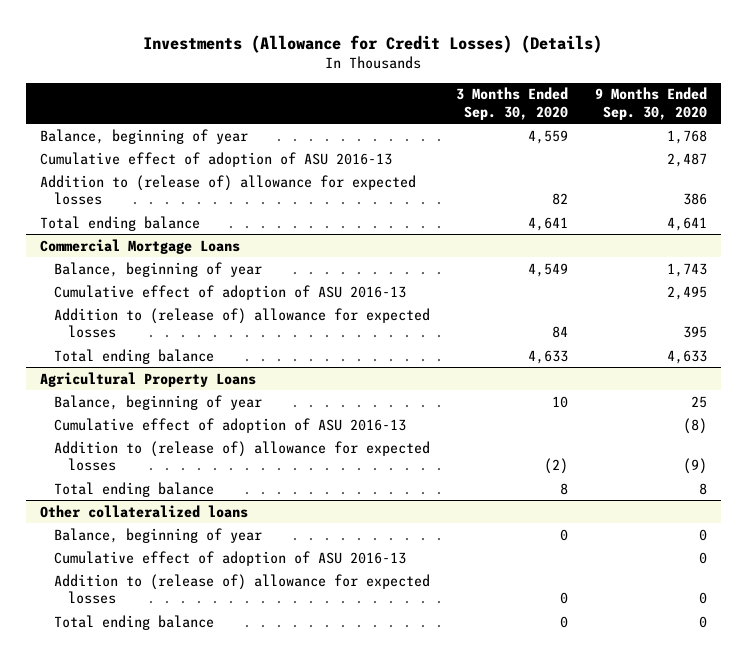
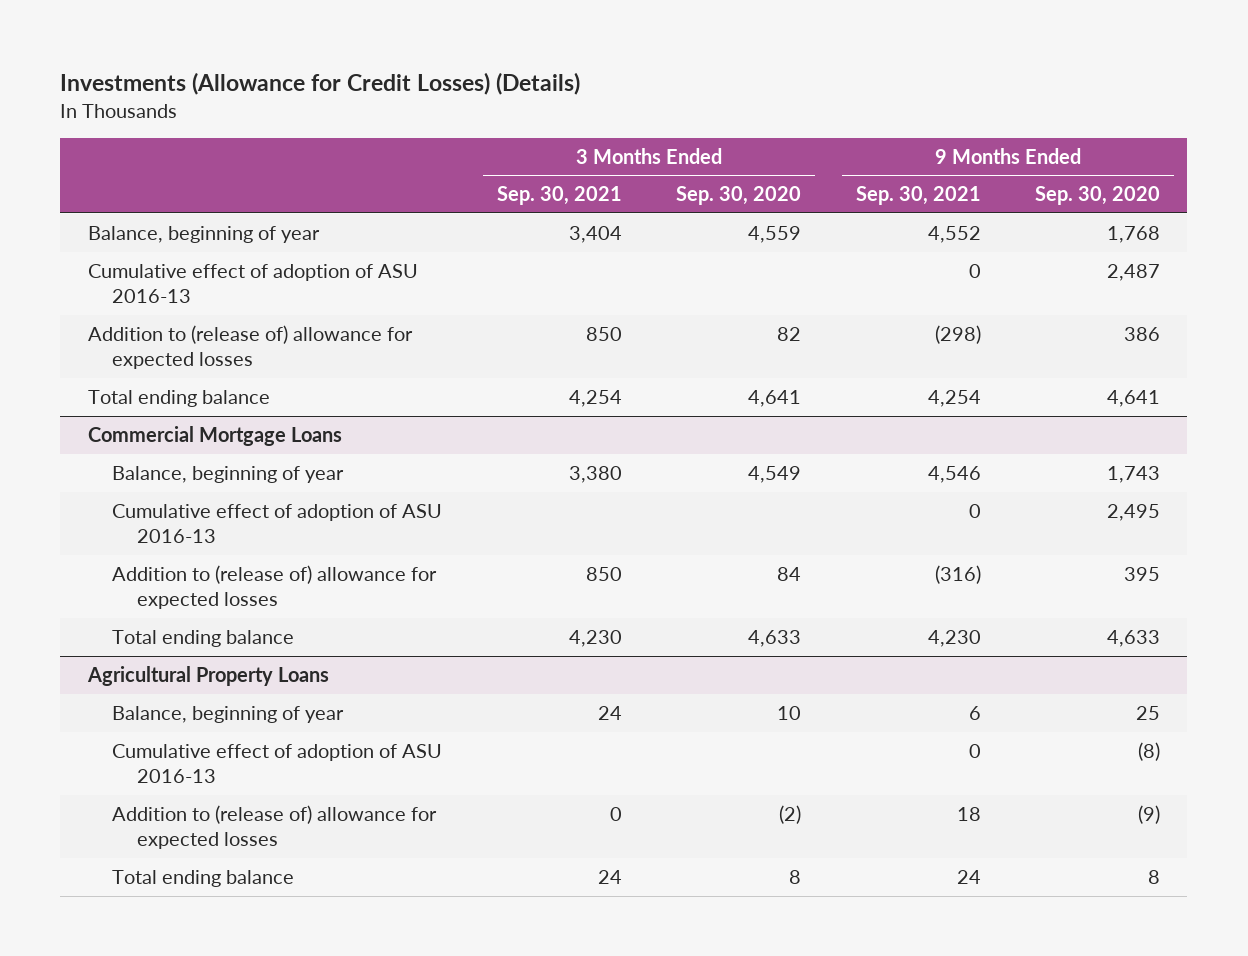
- | 3 Months Ended Sep. 30, 2020 | 9 Months Ended Sep. 30, 2020
+ | 3 Months Ended Sep. 30, 2021 | 3 Months Ended Sep. 30, 2020 | 9 Months Ended Sep. 30, 2021 | 9 Months Ended Sep. 30, 2020
- Other collateralized loans
- Balance, beginning of year | 0 | 0
- Cumulative effect of adoption of ASU 2016-13 | | 0
- Addition to (release of) allowance for expected losses | 0 | 0
- Total ending balance | 0 | 0

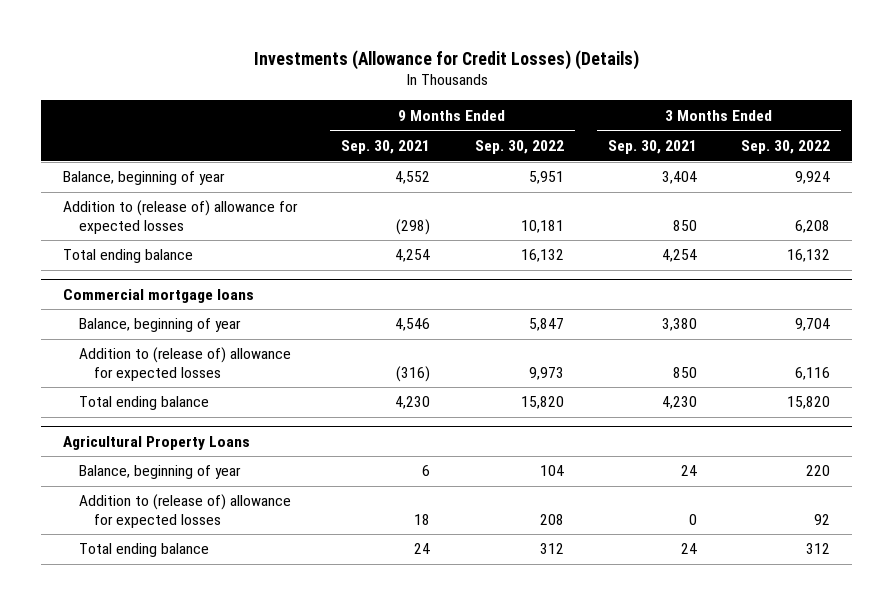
- | 3 Months Ended Sep. 30, 2021 | 3 Months Ended Sep. 30, 2020 | 9 Months Ended Sep. 30, 2021 | 9 Months Ended Sep. 30, 2020
+ | 9 Months Ended Sep. 30, 2021 | 9 Months Ended Sep. 30, 2022 | 3 Months Ended Sep. 30, 2021 | 3 Months Ended Sep. 30, 2022
- Cumulative effect of adoption of ASU 2016-13 | | | 0 | 2,487
- Commercial Mortgage Loans
+ Commercial mortgage loans
- Cumulative effect of adoption of ASU 2016-13 | | | 0 | 2,495
@ Agricultural Property Loans
- Cumulative effect of adoption of ASU 2016-13 | | | 0 | (8)

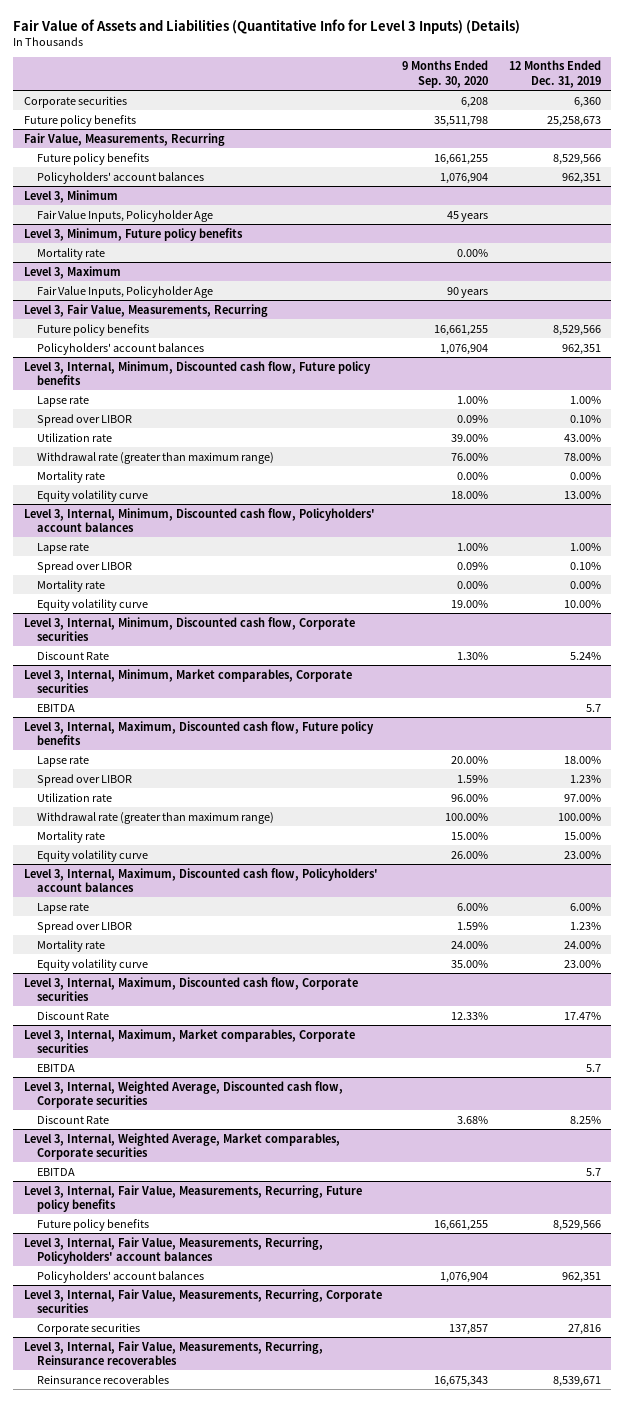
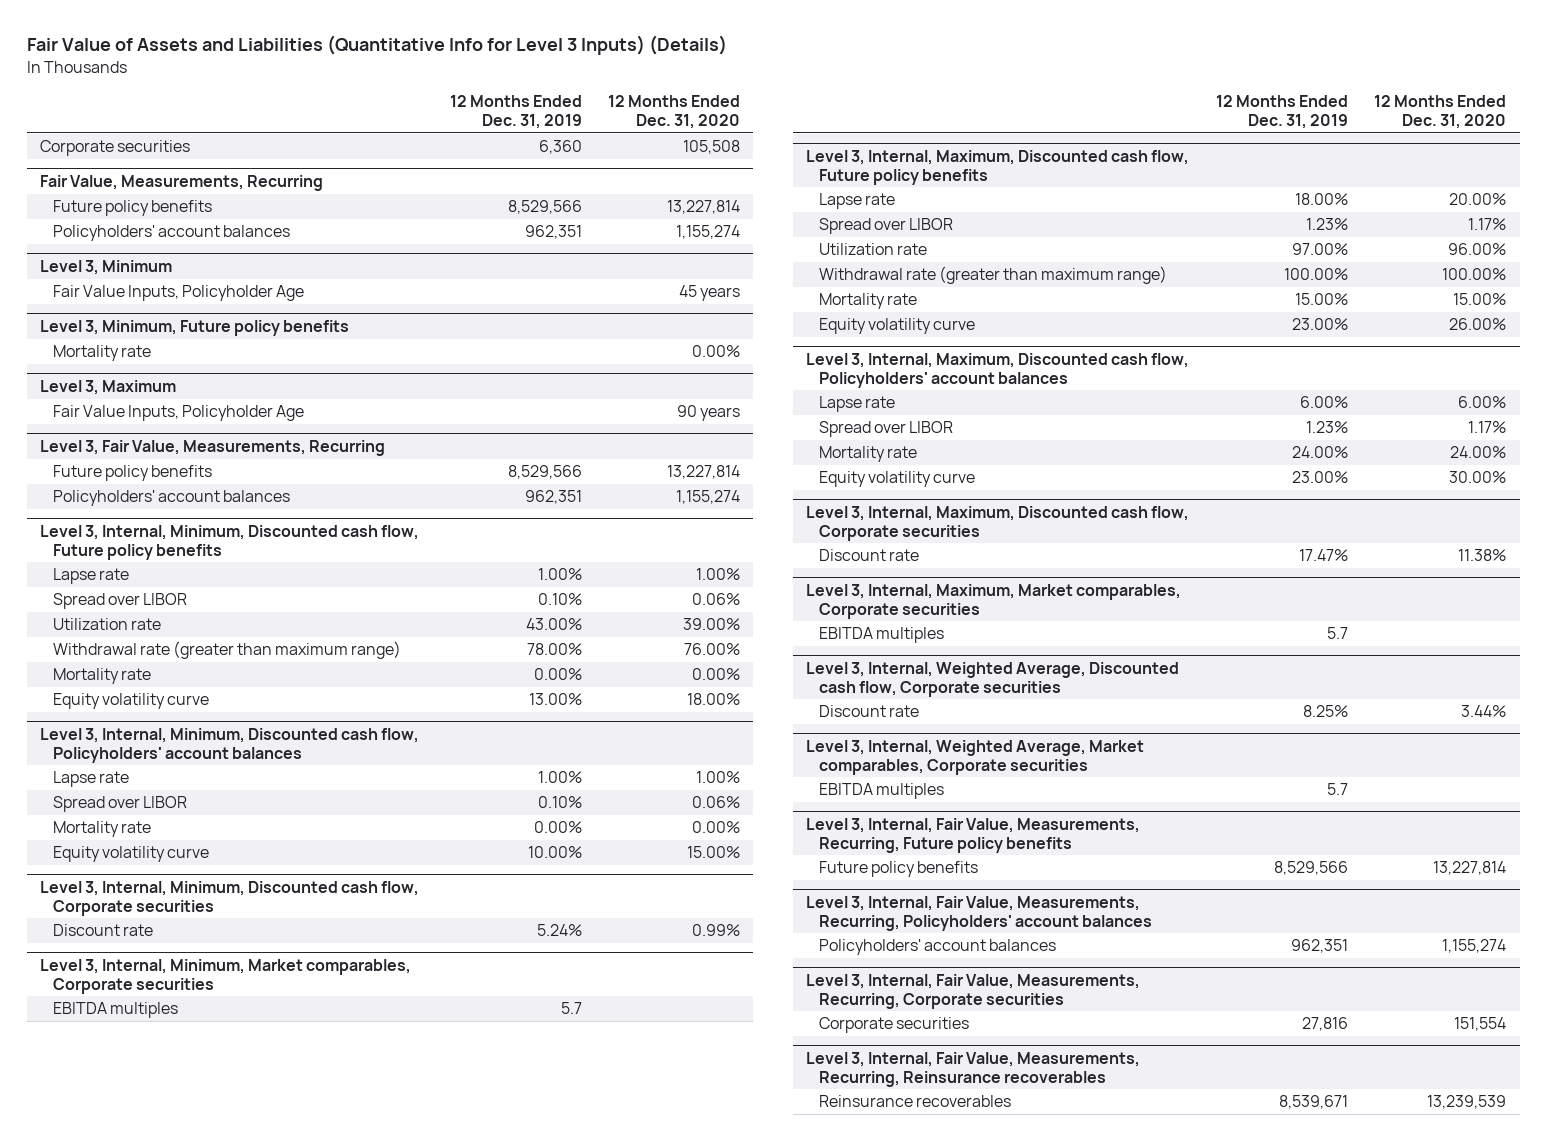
- | 9 Months Ended Sep. 30, 2020 | 12 Months Ended Dec. 31, 2019
+ | 12 Months Ended Dec. 31, 2019 | 12 Months Ended Dec. 31, 2020
- Future policy benefits | 35,511,798 | 25,258,673
@ Level 3, Internal, Minimum, Discounted cash flow, Corporate securities
- Discount Rate | 1.30% | 5.24%
+ Discount rate | 5.24% | 0.99%
@ Level 3, Internal, Minimum, Market comparables, Corporate securities
- EBITDA | | 5.7
+ EBITDA multiples | 5.7 |
@ Level 3, Internal, Maximum, Discounted cash flow, Corporate securities
- Discount Rate | 12.33% | 17.47%
+ Discount rate | 17.47% | 11.38%
@ Level 3, Internal, Maximum, Market comparables, Corporate securities
- EBITDA | | 5.7
+ EBITDA multiples | 5.7 |
@ Level 3, Internal, Weighted Average, Discounted cash flow, Corporate securities
- Discount Rate | 3.68% | 8.25%
+ Discount rate | 8.25% | 3.44%
@ Level 3, Internal, Weighted Average, Market comparables, Corporate securities
- EBITDA | | 5.7
+ EBITDA multiples | 5.7 |

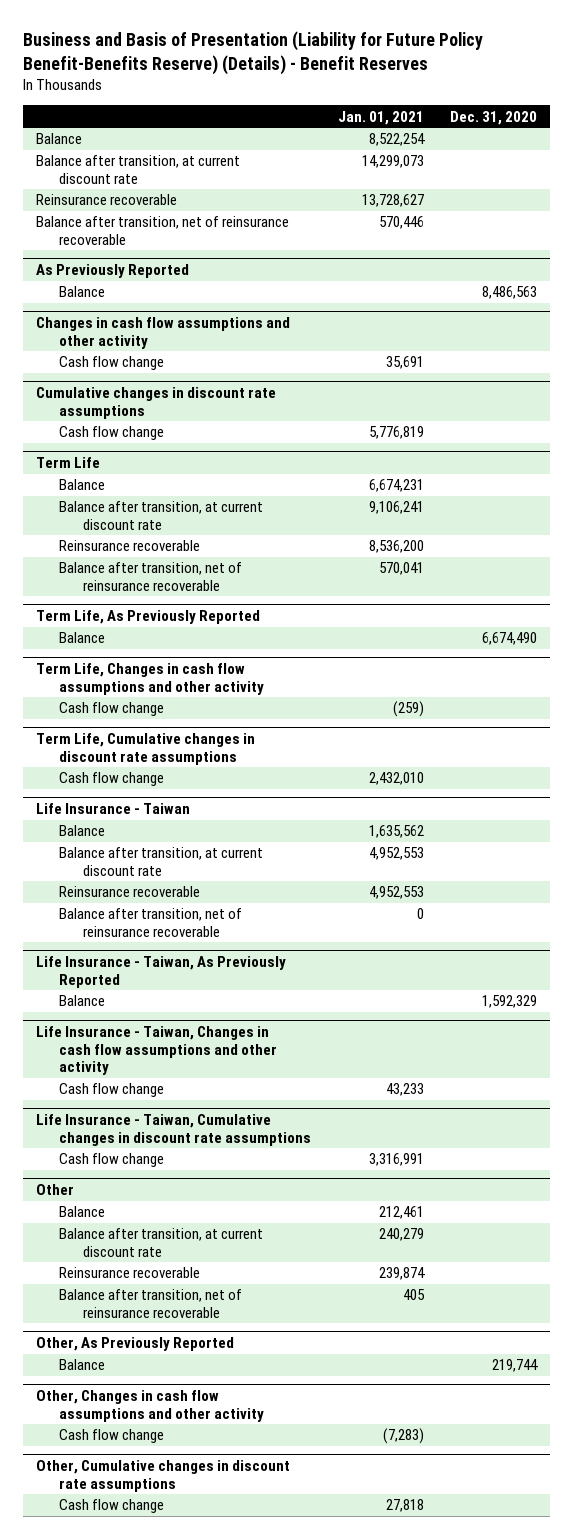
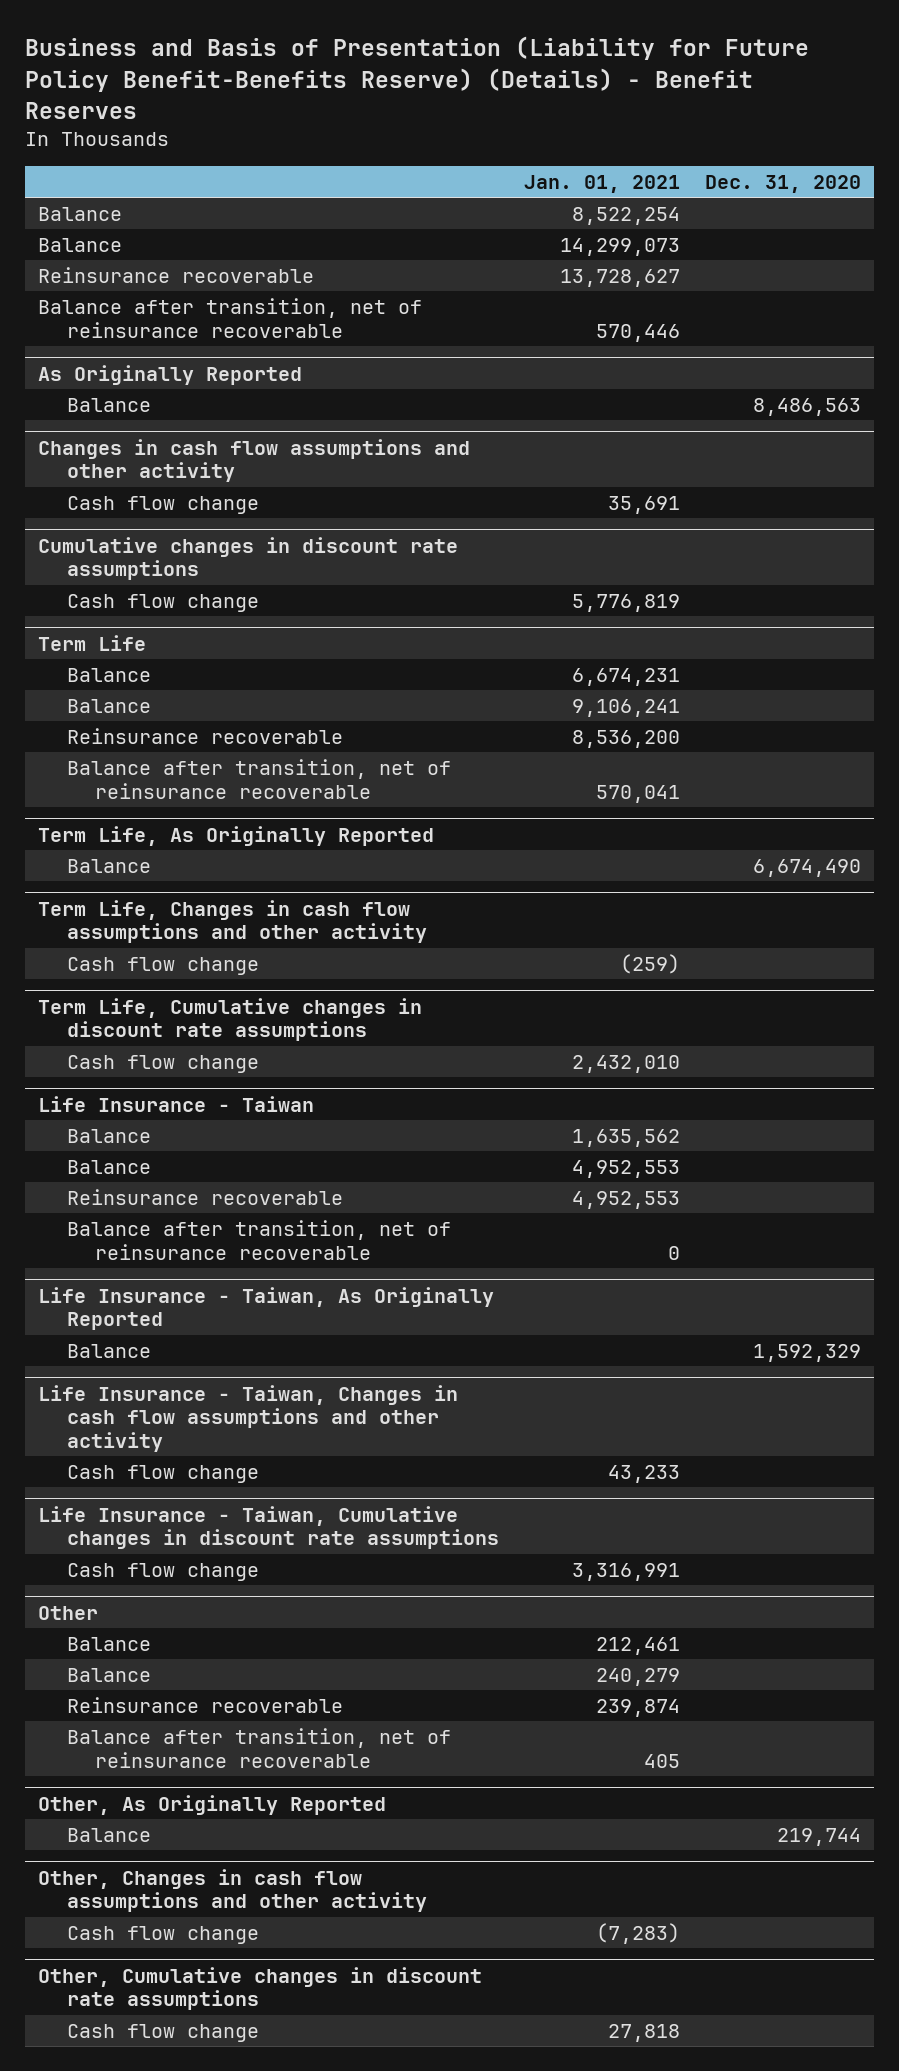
- Balance after transition, at current discount rate | 14,299,073 |
+ Balance | 14,299,073 |
- As Previously Reported
+ As Originally Reported
@ Term Life
- Balance after transition, at current discount rate | 9,106,241 |
+ Balance | 9,106,241 |
- Term Life, As Previously Reported
+ Term Life, As Originally Reported
@ Life Insurance - Taiwan
- Balance after transition, at current discount rate | 4,952,553 |
+ Balance | 4,952,553 |
- Life Insurance - Taiwan, As Previously Reported
+ Life Insurance - Taiwan, As Originally Reported
@ Other
- Balance after transition, at current discount rate | 240,279 |
+ Balance | 240,279 |
- Other, As Previously Reported
+ Other, As Originally Reported

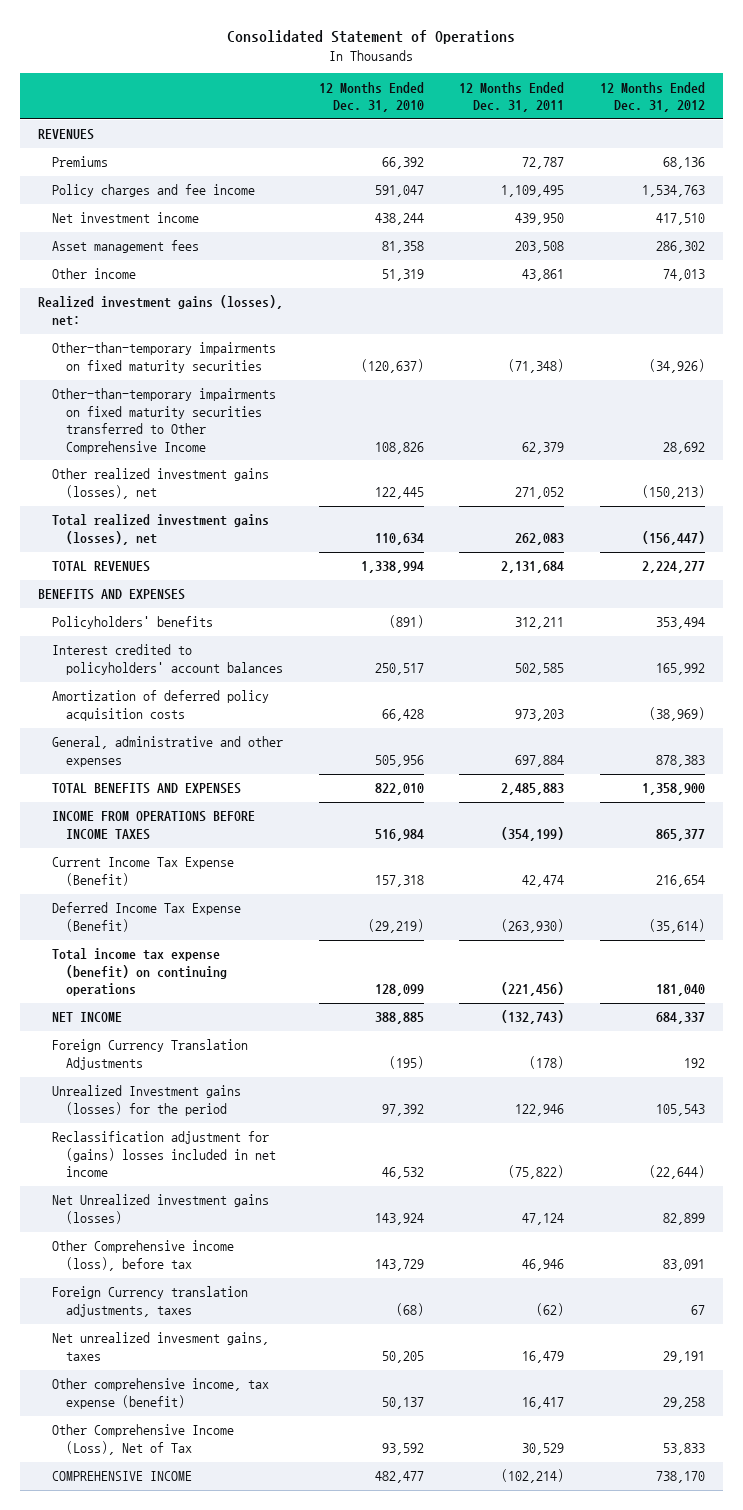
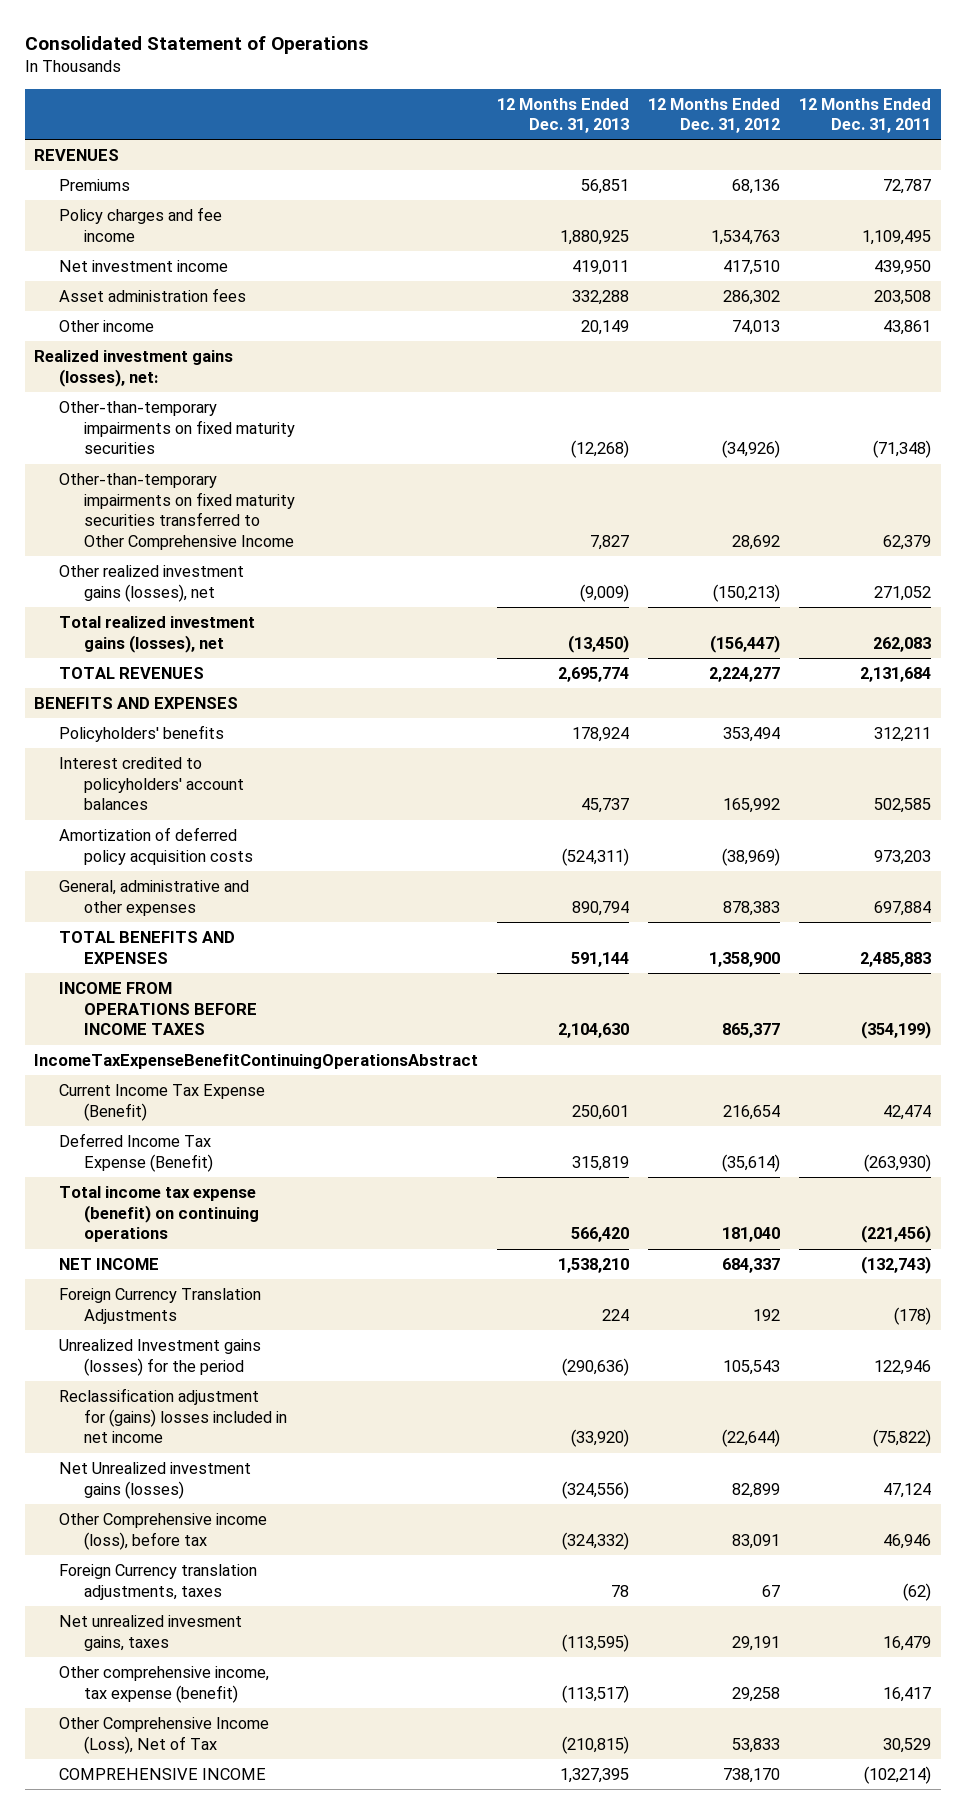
- | 12 Months Ended Dec. 31, 2010 | 12 Months Ended Dec. 31, 2011 | 12 Months Ended Dec. 31, 2012
+ | 12 Months Ended Dec. 31, 2013 | 12 Months Ended Dec. 31, 2012 | 12 Months Ended Dec. 31, 2011
- Asset management fees | 81,358 | 203,508 | 286,302
+ Asset administration fees | 332,288 | 286,302 | 203,508
+ IncomeTaxExpenseBenefitContinuingOperationsAbstract

